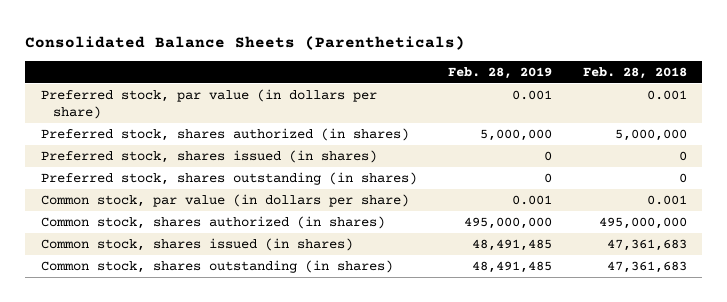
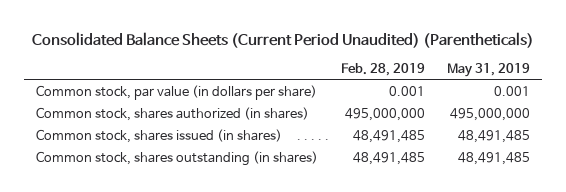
- Consolidated Balance Sheets (Parentheticals)
+ Consolidated Balance Sheets (Current Period Unaudited) (Parentheticals)
- | Feb. 28, 2019 | Feb. 28, 2018
+ | Feb. 28, 2019 | May 31, 2019
- Preferred stock, par value (in dollars per share) | 0.001 | 0.001
- Preferred stock, shares authorized (in shares) | 5,000,000 | 5,000,000
- Preferred stock, shares issued (in shares) | 0 | 0
- Preferred stock, shares outstanding (in shares) | 0 | 0

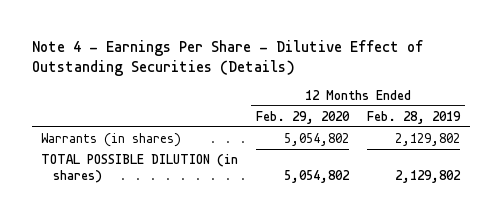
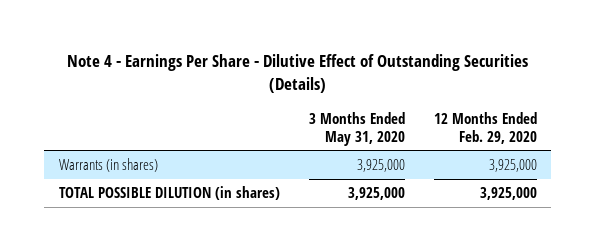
- | 12 Months Ended Feb. 29, 2020 | 12 Months Ended Feb. 28, 2019
+ | 3 Months Ended May 31, 2020 | 12 Months Ended Feb. 29, 2020
- Warrants (in shares) | 5,054,802 | 2,129,802
- TOTAL POSSIBLE DILUTION (in shares) | 5,054,802 | 2,129,802
+ Warrants (in shares) | 3,925,000 | 3,925,000
+ TOTAL POSSIBLE DILUTION (in shares) | 3,925,000 | 3,925,000

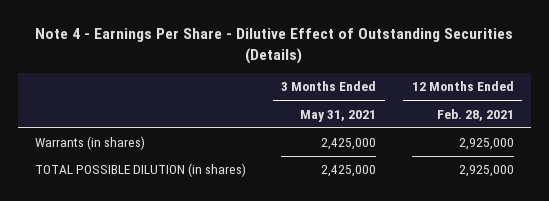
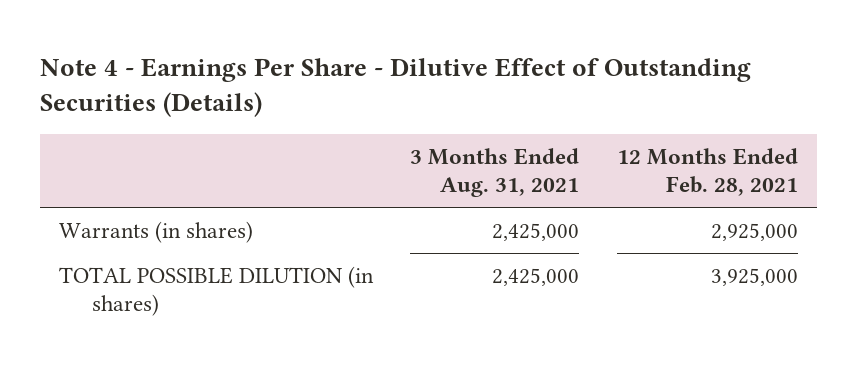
- | 3 Months Ended May 31, 2021 | 12 Months Ended Feb. 28, 2021
+ | 3 Months Ended Aug. 31, 2021 | 12 Months Ended Feb. 28, 2021
- TOTAL POSSIBLE DILUTION (in shares) | 2,425,000 | 2,925,000
+ TOTAL POSSIBLE DILUTION (in shares) | 2,425,000 | 3,925,000

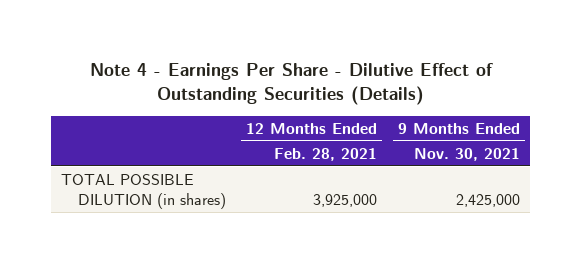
- | 3 Months Ended Aug. 31, 2021 | 12 Months Ended Feb. 28, 2021
+ | 12 Months Ended Feb. 28, 2021 | 9 Months Ended Nov. 30, 2021
- Warrants (in shares) | 2,425,000 | 2,925,000

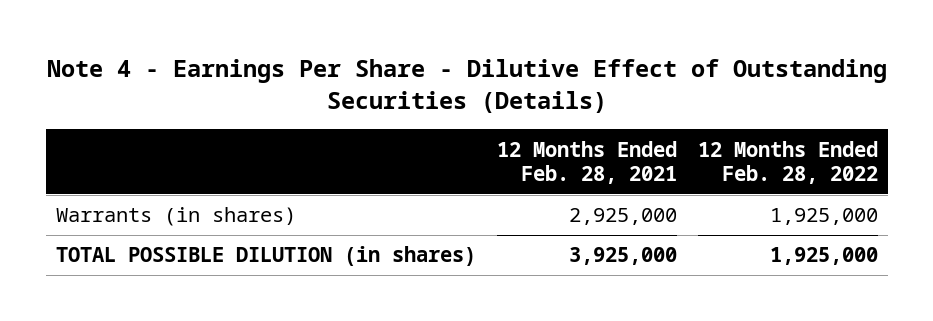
- | 12 Months Ended Feb. 28, 2021 | 9 Months Ended Nov. 30, 2021
+ | 12 Months Ended Feb. 28, 2021 | 12 Months Ended Feb. 28, 2022
+ Warrants (in shares) | 2,925,000 | 1,925,000

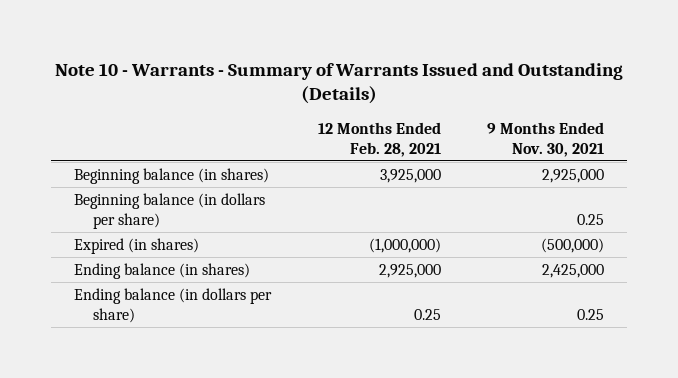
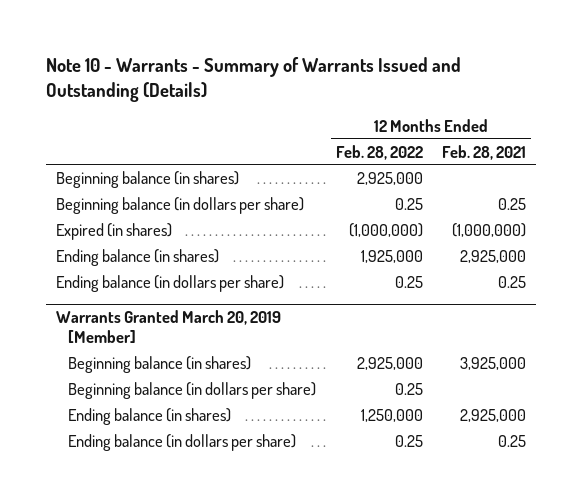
- | 12 Months Ended Feb. 28, 2021 | 9 Months Ended Nov. 30, 2021
+ | 12 Months Ended Feb. 28, 2022 | 12 Months Ended Feb. 28, 2021
+ Beginning balance (in shares) | 2,925,000 |
+ Beginning balance (in dollars per share) | 0.25 | 0.25
moved up: Expired (in shares) | (1,000,000) | (1,000,000)
+ Ending balance (in shares) | 1,925,000 | 2,925,000
+ Ending balance (in dollars per share) | 0.25 | 0.25
+ Warrants Granted March 20, 2019 [Member]

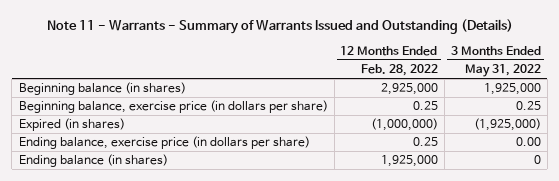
- Note 10 - Warrants - Summary of Warrants Issued and Outstanding (Details)
+ Note 11 - Warrants - Summary of Warrants Issued and Outstanding (Details)
- | 12 Months Ended Feb. 28, 2022 | 12 Months Ended Feb. 28, 2021
+ | 12 Months Ended Feb. 28, 2022 | 3 Months Ended May 31, 2022
- Beginning balance (in dollars per share) | 0.25 | 0.25
+ Beginning balance, exercise price (in dollars per share) | 0.25 | 0.25
+ Ending balance, exercise price (in dollars per share) | 0.25 | 0.00
- Ending balance (in dollars per share) | 0.25 | 0.25
- Warrants Granted March 20, 2019 [Member]
- Beginning balance (in shares) | 2,925,000 | 3,925,000
- Beginning balance (in dollars per share) | 0.25 |
- Ending balance (in shares) | 1,250,000 | 2,925,000
- Ending balance (in dollars per share) | 0.25 | 0.25

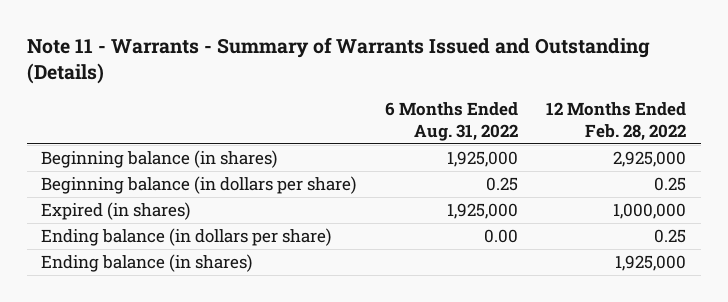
- | 12 Months Ended Feb. 28, 2022 | 3 Months Ended May 31, 2022
+ | 6 Months Ended Aug. 31, 2022 | 12 Months Ended Feb. 28, 2022
- Beginning balance, exercise price (in dollars per share) | 0.25 | 0.25
- Expired (in shares) | (1,000,000) | (1,925,000)
- Ending balance, exercise price (in dollars per share) | 0.25 | 0.00
+ Beginning balance (in dollars per share) | 0.25 | 0.25
+ Expired (in shares) | 1,925,000 | 1,000,000
+ Ending balance (in dollars per share) | 0.00 | 0.25

